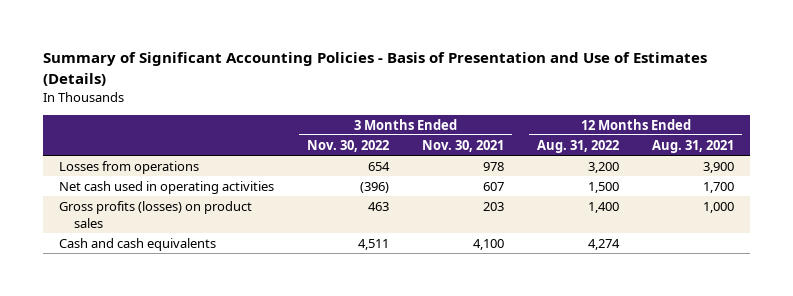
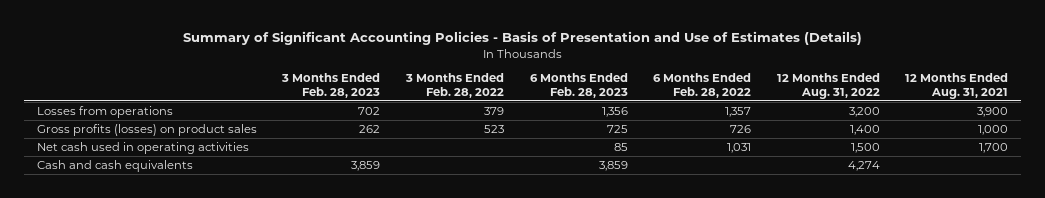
- | 3 Months Ended Nov. 30, 2022 | 3 Months Ended Nov. 30, 2021 | 12 Months Ended Aug. 31, 2022 | 12 Months Ended Aug. 31, 2021
+ | 3 Months Ended Feb. 28, 2023 | 3 Months Ended Feb. 28, 2022 | 6 Months Ended Feb. 28, 2023 | 6 Months Ended Feb. 28, 2022 | 12 Months Ended Aug. 31, 2022 | 12 Months Ended Aug. 31, 2021
moved down: Net cash used in operating activities | | | 85 | 1,031 | 1,500 | 1,700

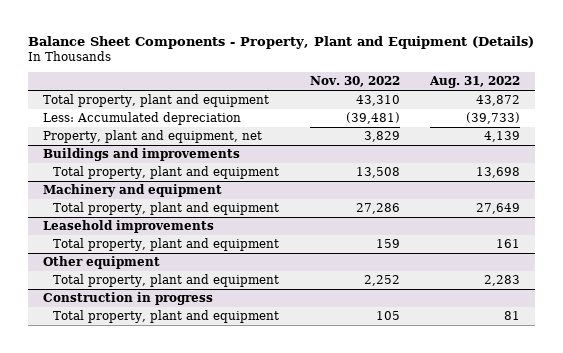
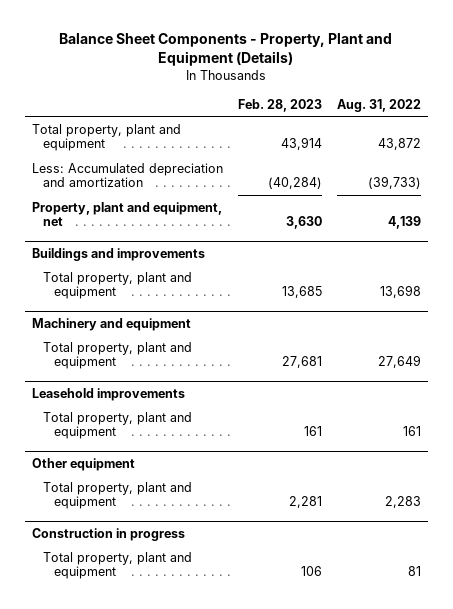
- | Nov. 30, 2022 | Aug. 31, 2022
+ | Feb. 28, 2023 | Aug. 31, 2022
- Less: Accumulated depreciation | (39,481) | (39,733)
+ Less: Accumulated depreciation and amortization | (40,284) | (39,733)

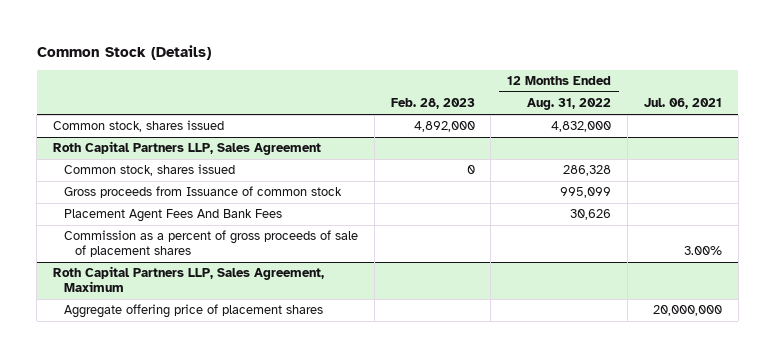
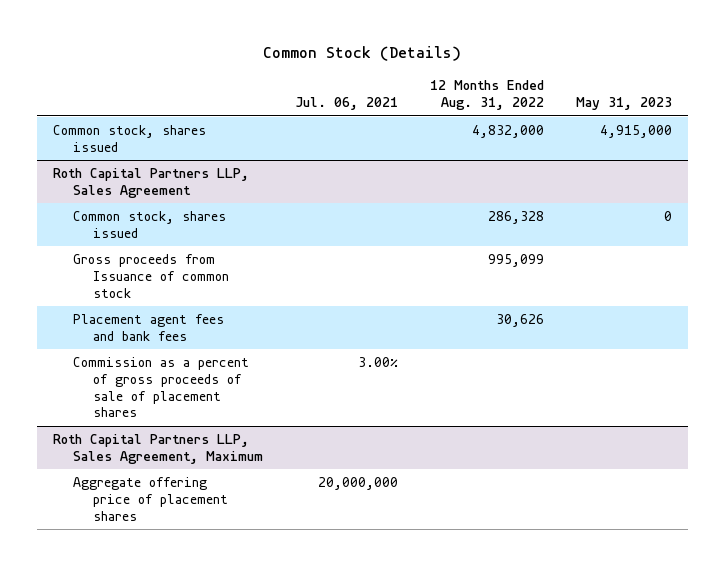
- | Feb. 28, 2023 | 12 Months Ended Aug. 31, 2022 | Jul. 06, 2021
+ | Jul. 06, 2021 | 12 Months Ended Aug. 31, 2022 | May 31, 2023
@ Roth Capital Partners LLP, Sales Agreement
- Placement Agent Fees And Bank Fees | | 30,626 |
+ Placement agent fees and bank fees | | 30,626 |

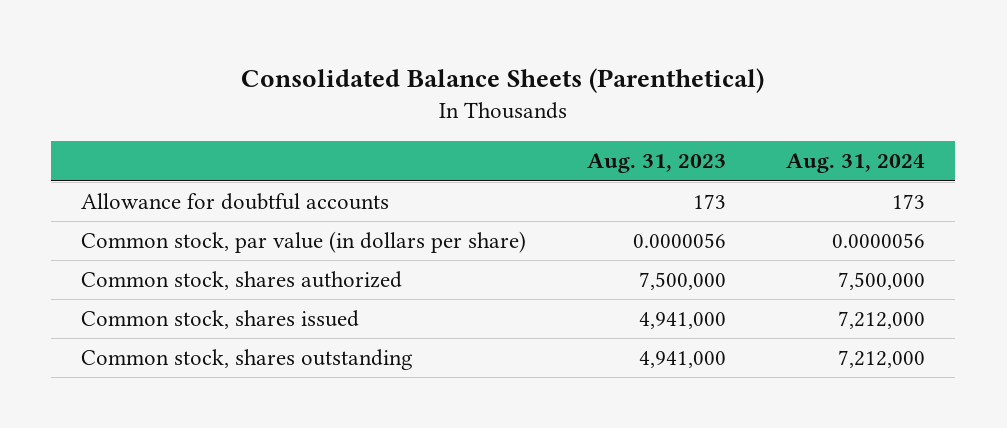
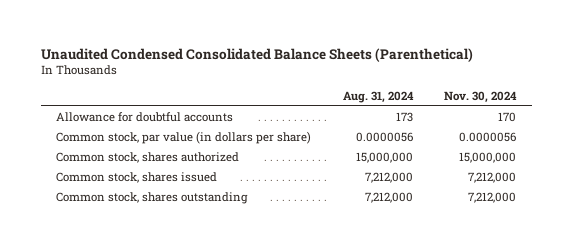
- Consolidated Balance Sheets (Parenthetical)
+ Unaudited Condensed Consolidated Balance Sheets (Parenthetical)
- | Aug. 31, 2023 | Aug. 31, 2024
+ | Aug. 31, 2024 | Nov. 30, 2024
- Common stock, shares authorized | 7,500,000 | 7,500,000
+ Common stock, shares authorized | 15,000,000 | 15,000,000

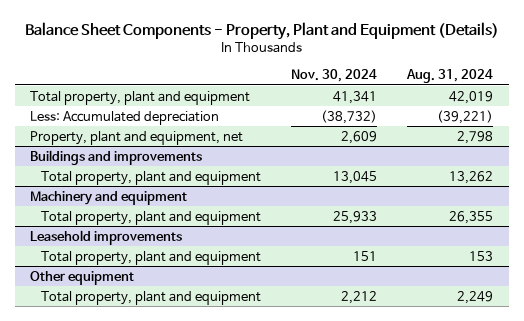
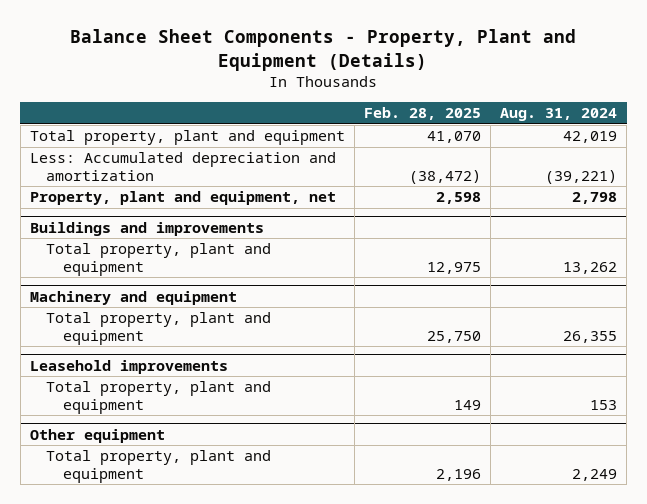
- | Nov. 30, 2024 | Aug. 31, 2024
+ | Feb. 28, 2025 | Aug. 31, 2024
- Less: Accumulated depreciation | (38,732) | (39,221)
+ Less: Accumulated depreciation and amortization | (38,472) | (39,221)

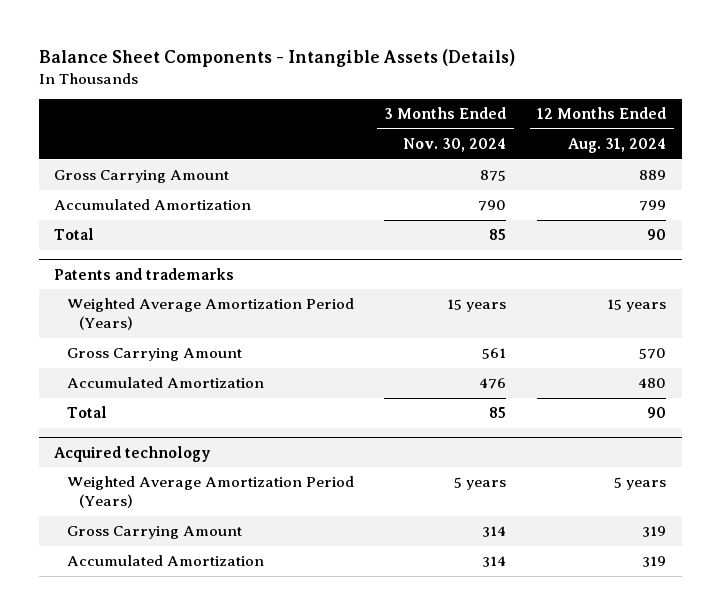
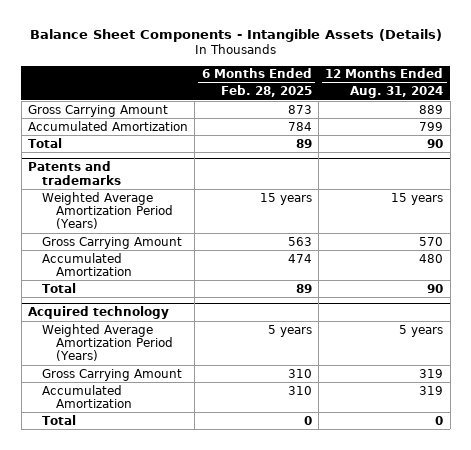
- | 3 Months Ended Nov. 30, 2024 | 12 Months Ended Aug. 31, 2024
+ | 6 Months Ended Feb. 28, 2025 | 12 Months Ended Aug. 31, 2024
@ Acquired technology
+ Total | 0 | 0

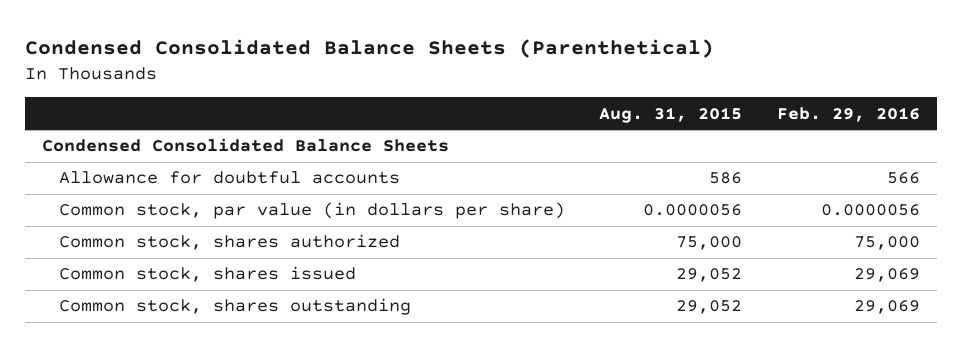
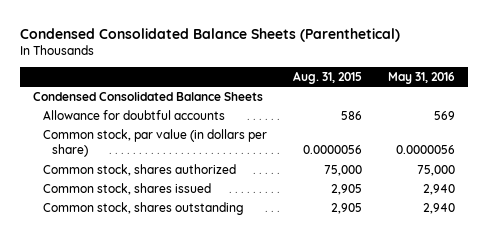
- | Aug. 31, 2015 | Feb. 29, 2016
+ | Aug. 31, 2015 | May 31, 2016
- Common stock, shares issued | 29,052 | 29,069
- Common stock, shares outstanding | 29,052 | 29,069
+ Common stock, shares issued | 2,905 | 2,940
+ Common stock, shares outstanding | 2,905 | 2,940

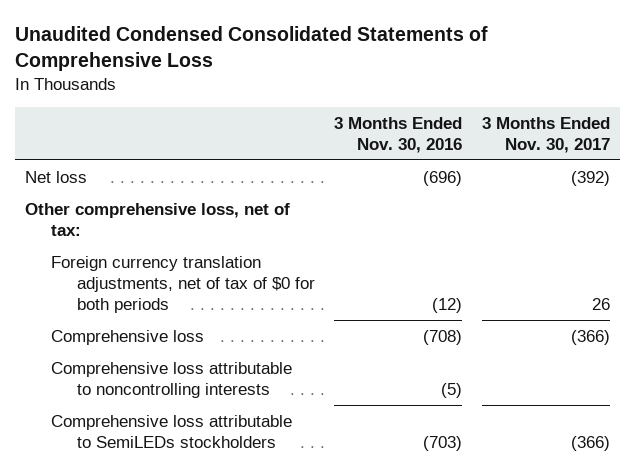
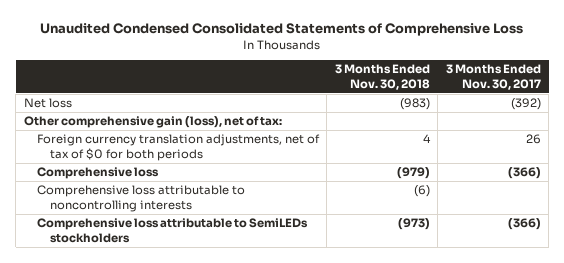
- | 3 Months Ended Nov. 30, 2016 | 3 Months Ended Nov. 30, 2017
+ | 3 Months Ended Nov. 30, 2018 | 3 Months Ended Nov. 30, 2017
- Other comprehensive loss, net of tax:
+ Other comprehensive gain (loss), net of tax:

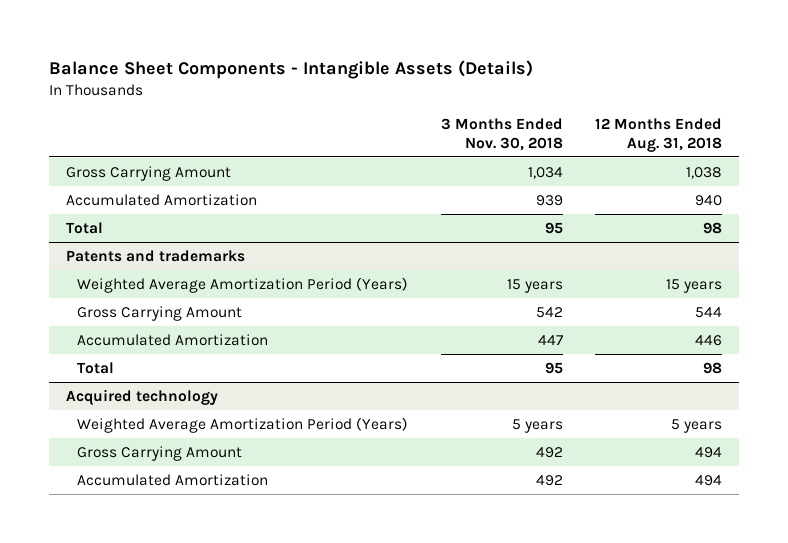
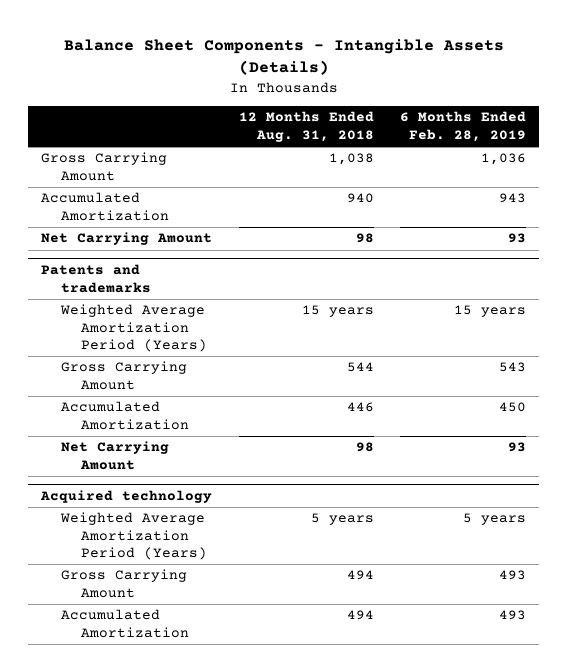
- | 3 Months Ended Nov. 30, 2018 | 12 Months Ended Aug. 31, 2018
+ | 12 Months Ended Aug. 31, 2018 | 6 Months Ended Feb. 28, 2019
- Total | 95 | 98
+ Net Carrying Amount | 98 | 93
@ Patents and trademarks
- Total | 95 | 98
+ Net Carrying Amount | 98 | 93

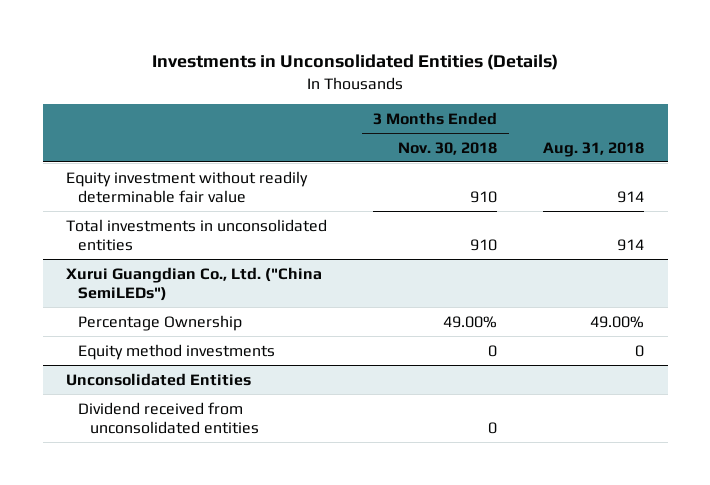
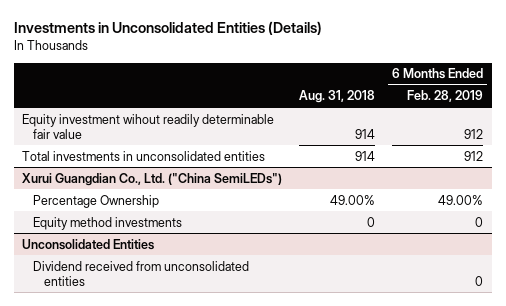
- | 3 Months Ended Nov. 30, 2018 | Aug. 31, 2018
+ | Aug. 31, 2018 | 6 Months Ended Feb. 28, 2019
- Equity investment without readily determinable fair value | 910 | 914
+ Equity investment wihout readily determinable fair value | 914 | 912

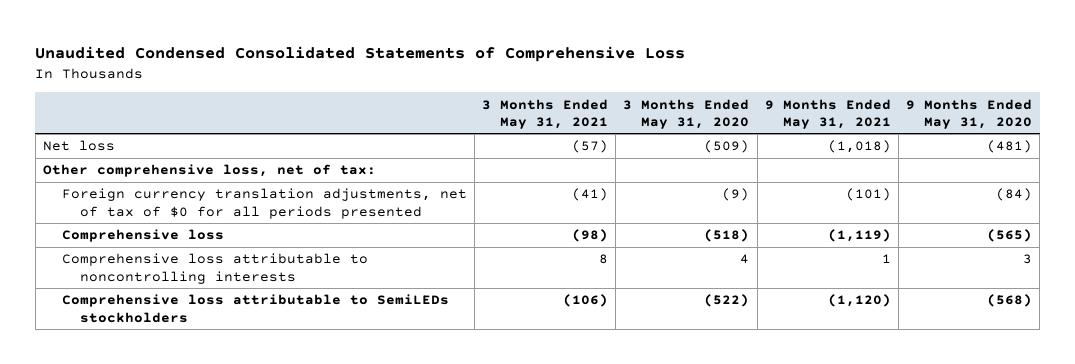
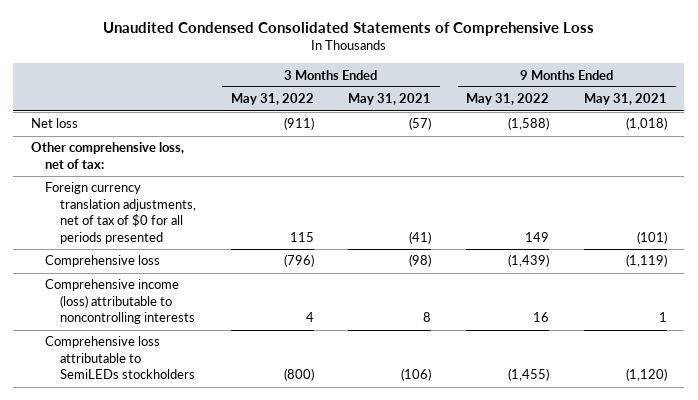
- | 3 Months Ended May 31, 2021 | 3 Months Ended May 31, 2020 | 9 Months Ended May 31, 2021 | 9 Months Ended May 31, 2020
+ | 3 Months Ended May 31, 2022 | 3 Months Ended May 31, 2021 | 9 Months Ended May 31, 2022 | 9 Months Ended May 31, 2021
- Comprehensive loss attributable to noncontrolling interests | 8 | 4 | 1 | 3
+ Comprehensive income (loss) attributable to noncontrolling interests | 4 | 8 | 16 | 1

